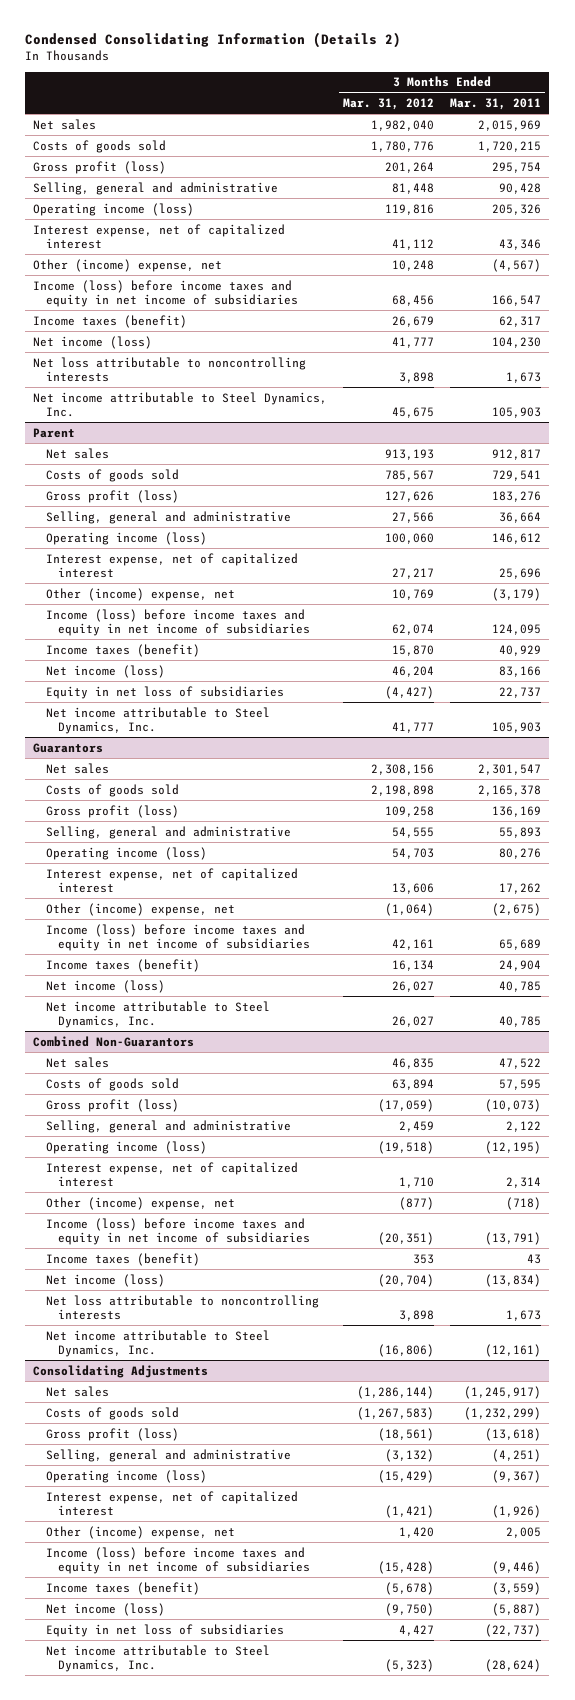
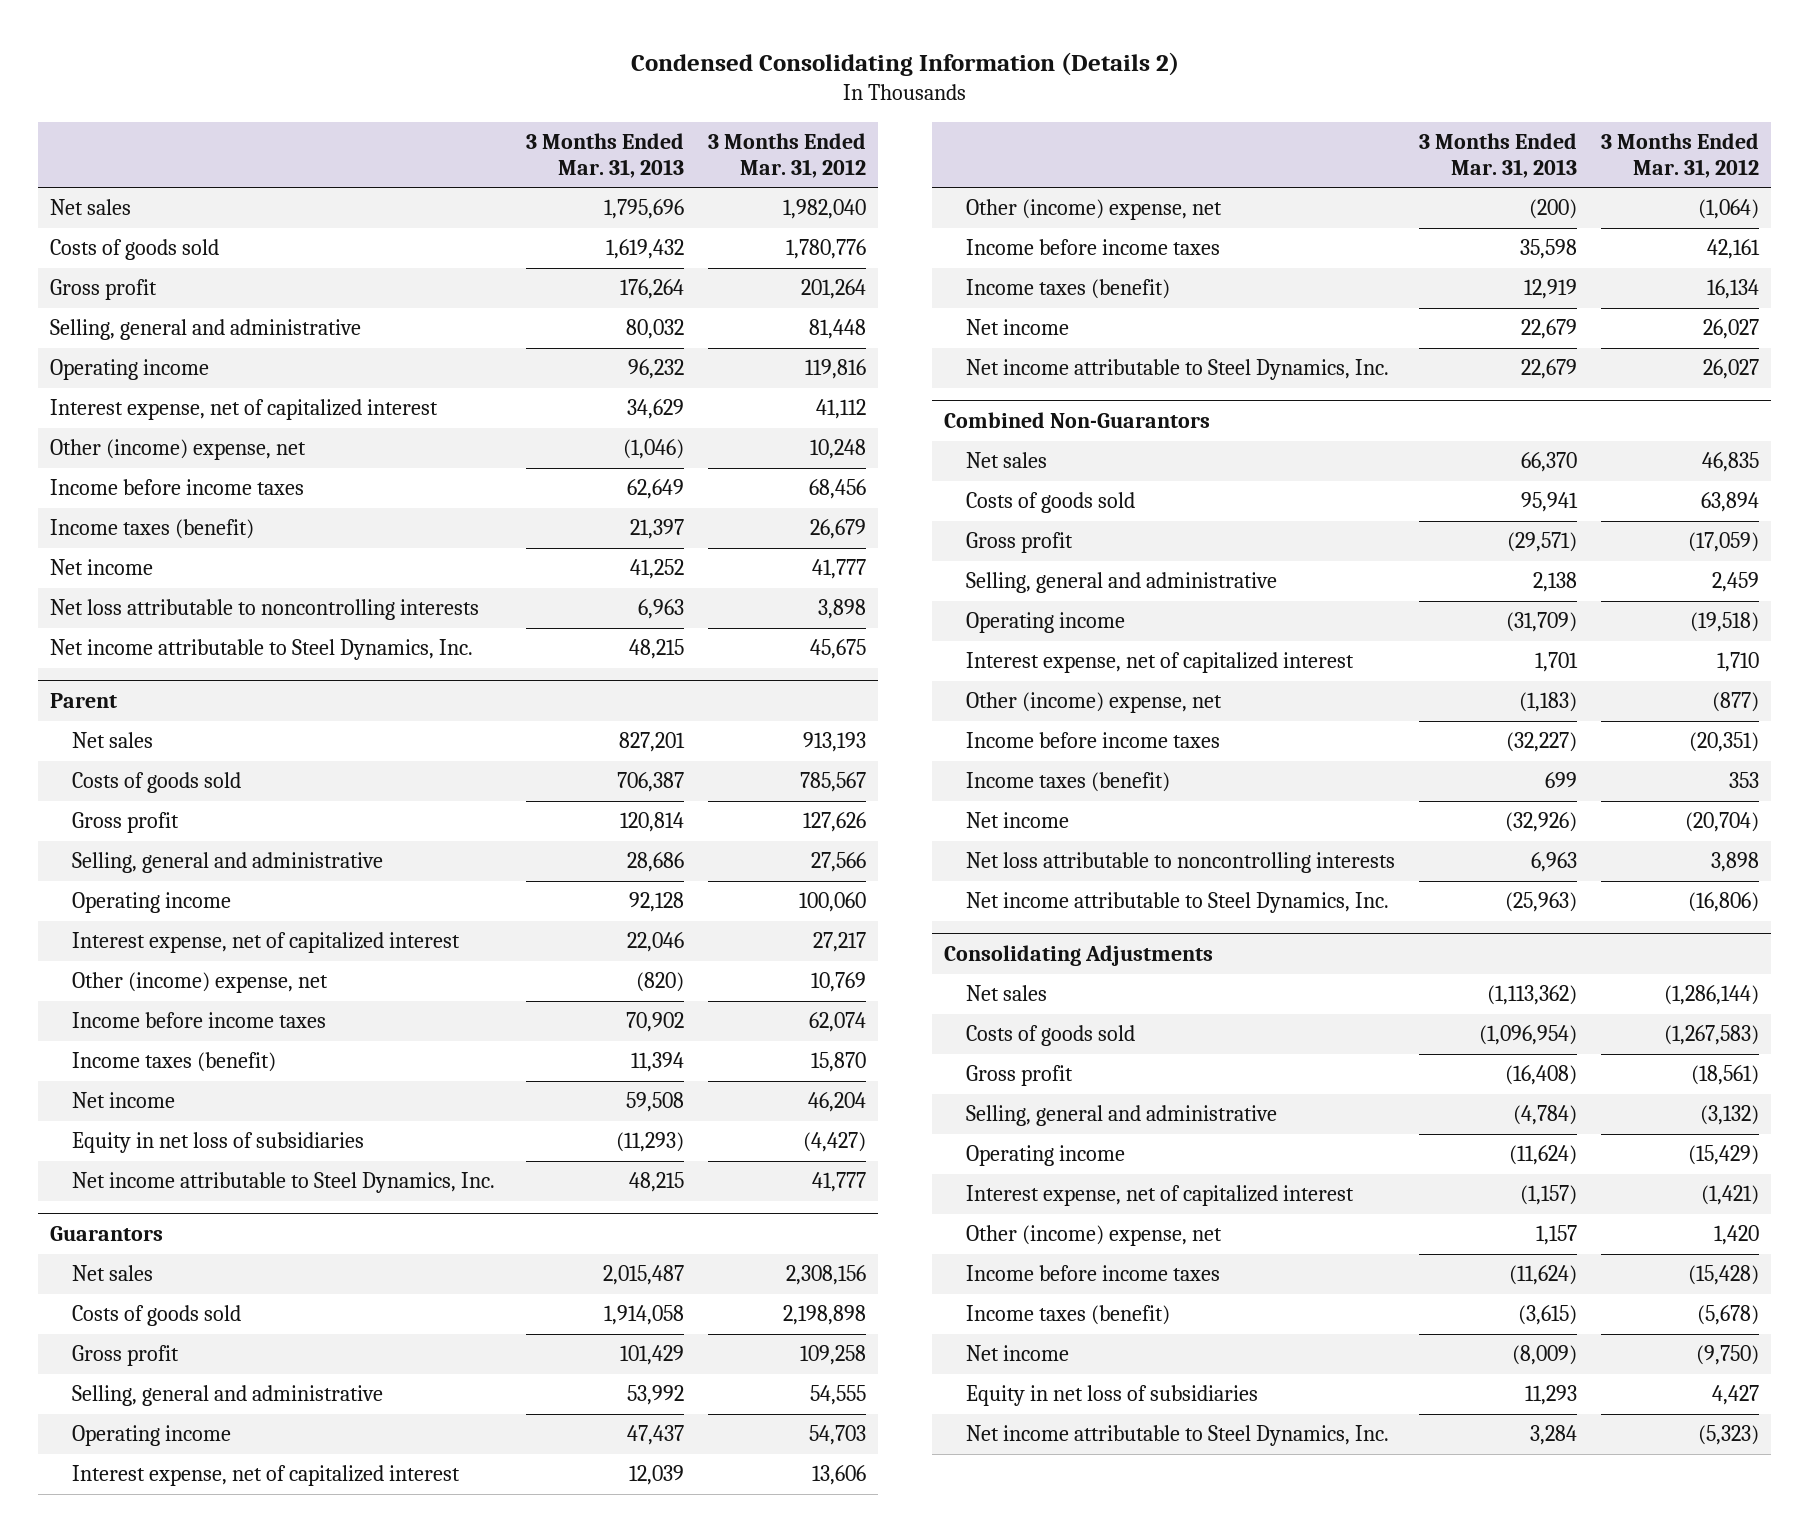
- | 3 Months Ended Mar. 31, 2012 | 3 Months Ended Mar. 31, 2011
+ | 3 Months Ended Mar. 31, 2013 | 3 Months Ended Mar. 31, 2012
- Gross profit (loss) | 201,264 | 295,754
+ Gross profit | 176,264 | 201,264
- Operating income (loss) | 119,816 | 205,326
+ Operating income | 96,232 | 119,816
- Income (loss) before income taxes and equity in net income of subsidiaries | 68,456 | 166,547
+ Income before income taxes | 62,649 | 68,456
- Net income (loss) | 41,777 | 104,230
+ Net income | 41,252 | 41,777
@ Parent
- Gross profit (loss) | 127,626 | 183,276
+ Gross profit | 120,814 | 127,626
- Operating income (loss) | 100,060 | 146,612
+ Operating income | 92,128 | 100,060
- Income (loss) before income taxes and equity in net income of subsidiaries | 62,074 | 124,095
+ Income before income taxes | 70,902 | 62,074
- Net income (loss) | 46,204 | 83,166
+ Net income | 59,508 | 46,204
@ Guarantors
- Gross profit (loss) | 109,258 | 136,169
+ Gross profit | 101,429 | 109,258
- Operating income (loss) | 54,703 | 80,276
+ Operating income | 47,437 | 54,703
- Income (loss) before income taxes and equity in net income of subsidiaries | 42,161 | 65,689
+ Income before income taxes | 35,598 | 42,161
- Net income (loss) | 26,027 | 40,785
+ Net income | 22,679 | 26,027
@ Combined Non-Guarantors
- Gross profit (loss) | (17,059) | (10,073)
+ Gross profit | (29,571) | (17,059)
- Operating income (loss) | (19,518) | (12,195)
+ Operating income | (31,709) | (19,518)
- Income (loss) before income taxes and equity in net income of subsidiaries | (20,351) | (13,791)
+ Income before income taxes | (32,227) | (20,351)
- Net income (loss) | (20,704) | (13,834)
+ Net income | (32,926) | (20,704)
@ Consolidating Adjustments
- Gross profit (loss) | (18,561) | (13,618)
+ Gross profit | (16,408) | (18,561)
- Operating income (loss) | (15,429) | (9,367)
+ Operating income | (11,624) | (15,429)
- Income (loss) before income taxes and equity in net income of subsidiaries | (15,428) | (9,446)
+ Income before income taxes | (11,624) | (15,428)
- Net income (loss) | (9,750) | (5,887)
+ Net income | (8,009) | (9,750)

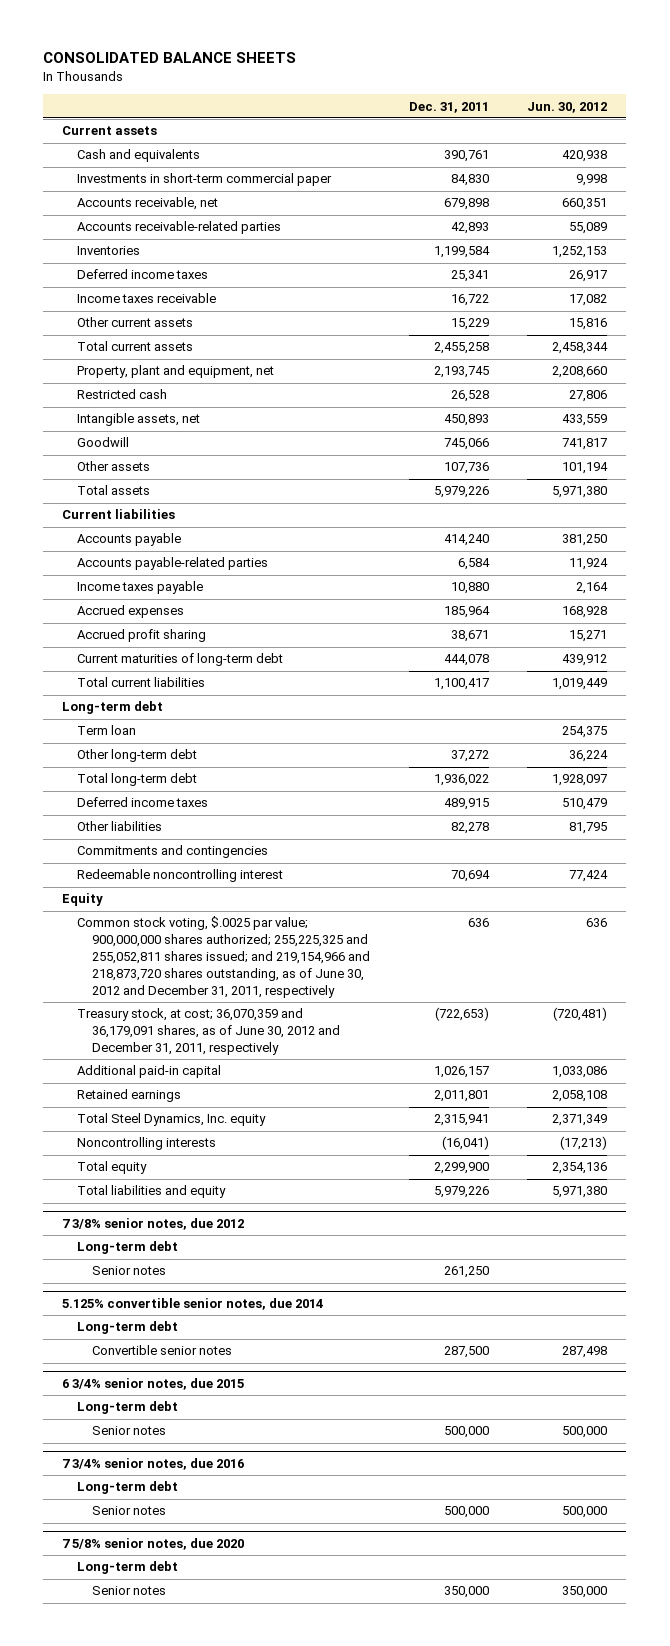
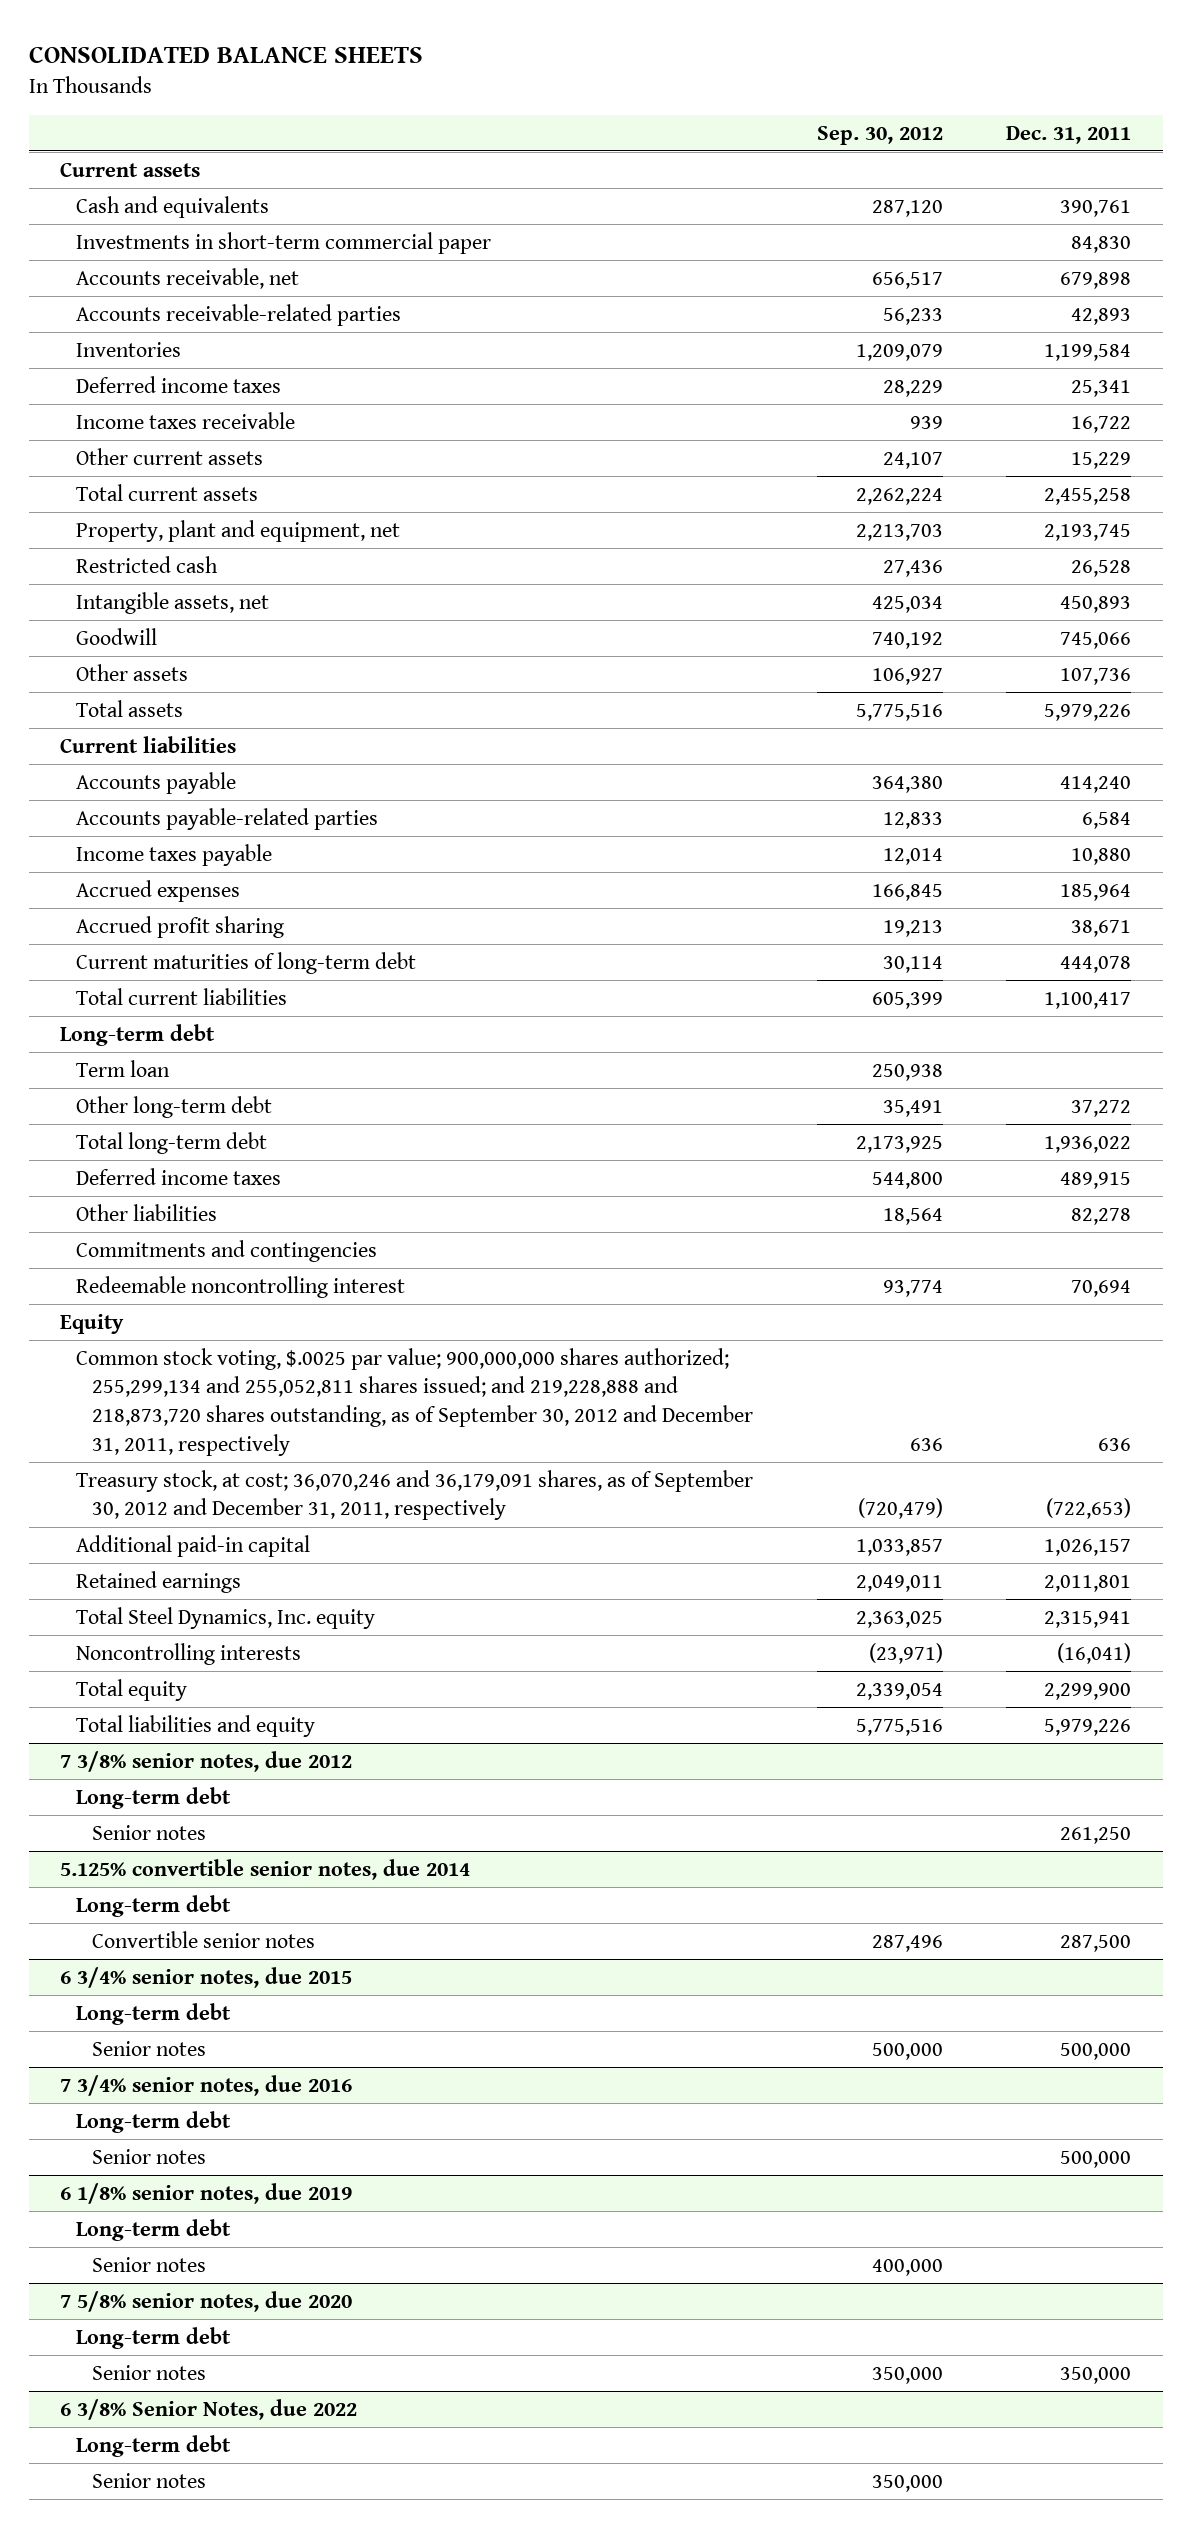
- | Dec. 31, 2011 | Jun. 30, 2012
+ | Sep. 30, 2012 | Dec. 31, 2011
- Common stock voting, $.0025 par value; 900,000,000 shares authorized; 255,225,325 and 255,052,811 shares issued; and 219,154,966 and 218,873,720 shares outstanding, as of June 30, 2012 and December 31, 2011, respectively | 636 | 636
- Treasury stock, at cost; 36,070,359 and 36,179,091 shares, as of June 30, 2012 and December 31, 2011, respectively | (722,653) | (720,481)
+ Common stock voting, $.0025 par value; 900,000,000 shares authorized; 255,299,134 and 255,052,811 shares issued; and 219,228,888 and 218,873,720 shares outstanding, as of September 30, 2012 and December 31, 2011, respectively | 636 | 636
+ Treasury stock, at cost; 36,070,246 and 36,179,091 shares, as of September 30, 2012 and December 31, 2011, respectively | (720,479) | (722,653)
+ 6 1/8% senior notes, due 2019
+ Long-term debt
+ Senior notes | 400,000 |
+ 6 3/8% Senior Notes, due 2022
+ Long-term debt
+ Senior notes | 350,000 |

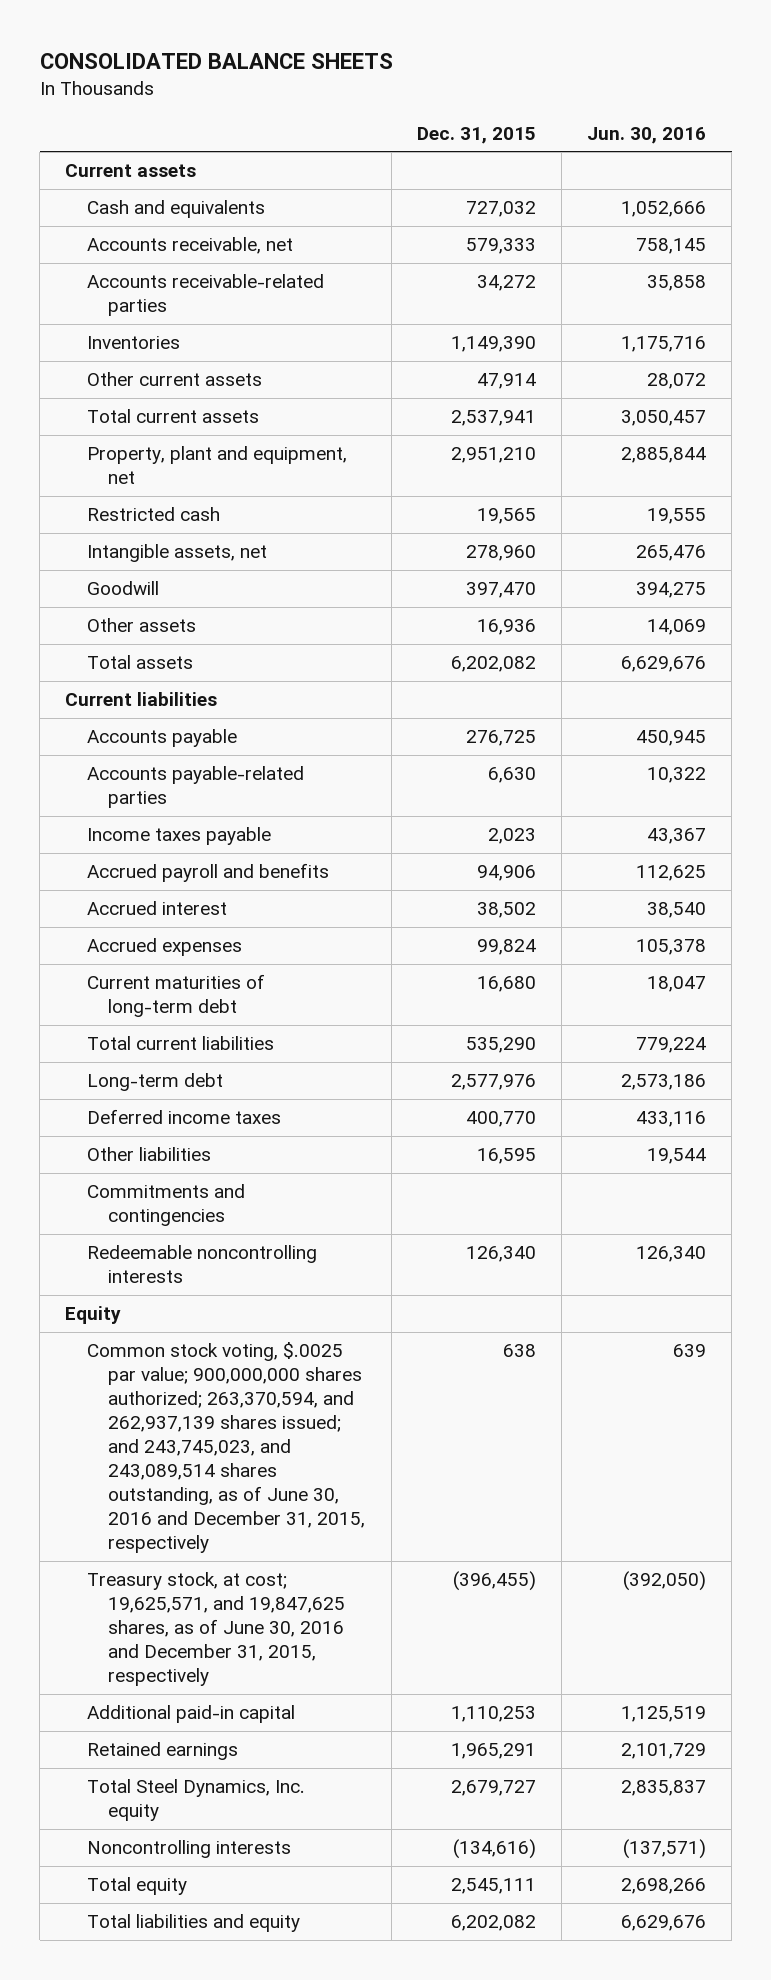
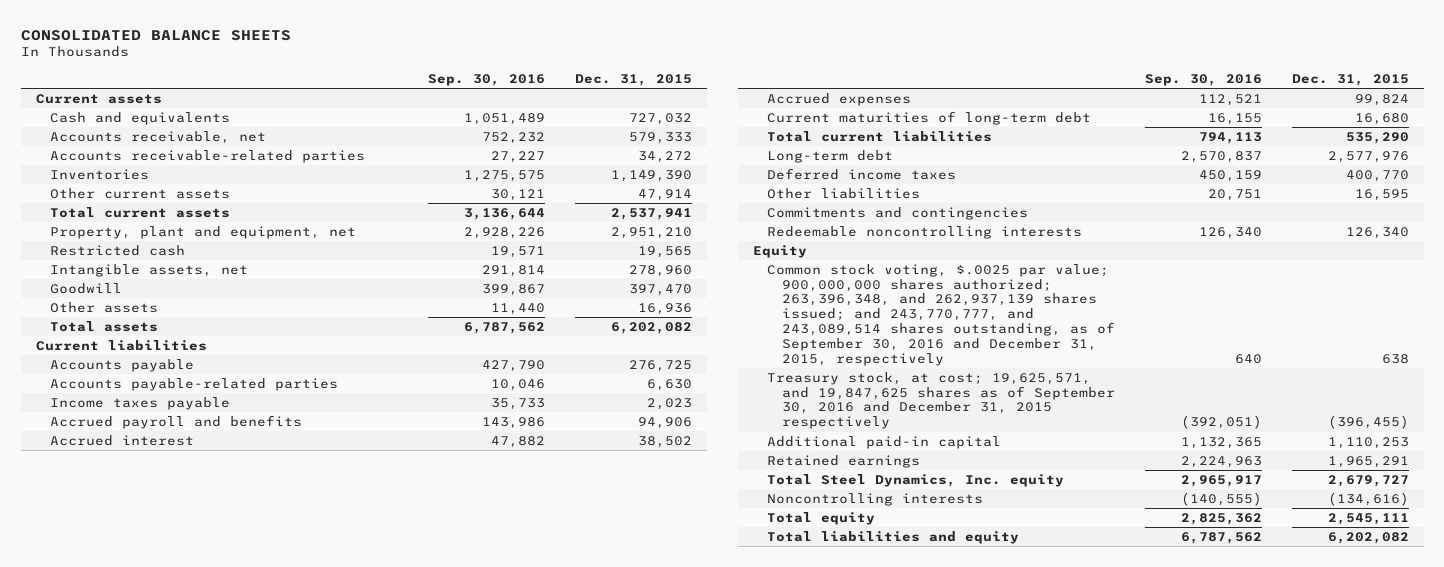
- | Dec. 31, 2015 | Jun. 30, 2016
+ | Sep. 30, 2016 | Dec. 31, 2015
- Common stock voting, $.0025 par value; 900,000,000 shares authorized; 263,370,594, and 262,937,139 shares issued; and 243,745,023, and 243,089,514 shares outstanding, as of June 30, 2016 and December 31, 2015, respectively | 638 | 639
- Treasury stock, at cost; 19,625,571, and 19,847,625 shares, as of June 30, 2016 and December 31, 2015, respectively | (396,455) | (392,050)
+ Common stock voting, $.0025 par value; 900,000,000 shares authorized; 263,396,348, and 262,937,139 shares issued; and 243,770,777, and 243,089,514 shares outstanding, as of September 30, 2016 and December 31, 2015, respectively | 640 | 638
+ Treasury stock, at cost; 19,625,571, and 19,847,625 shares as of September 30, 2016 and December 31, 2015 respectively | (392,051) | (396,455)

